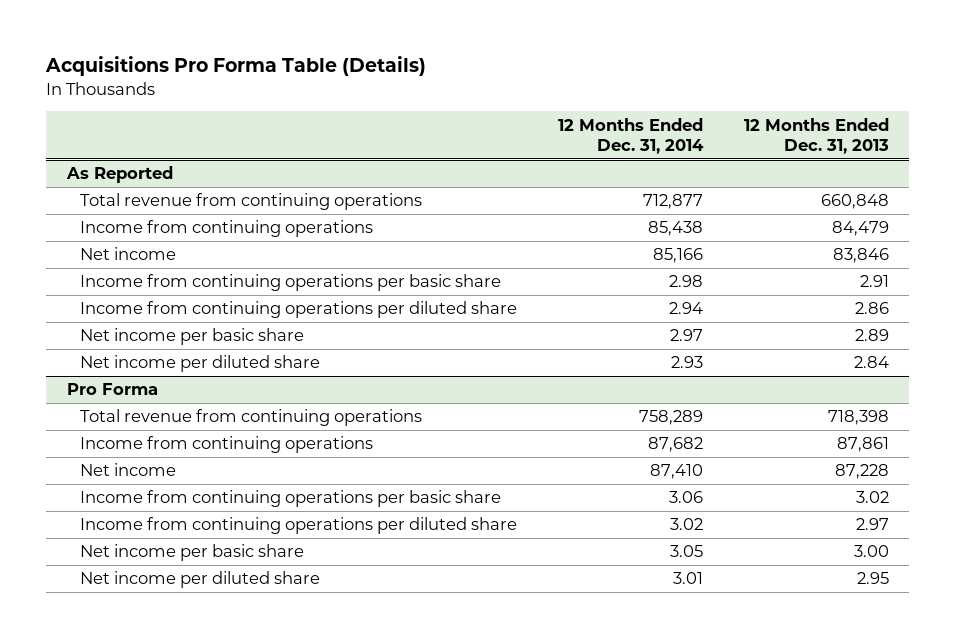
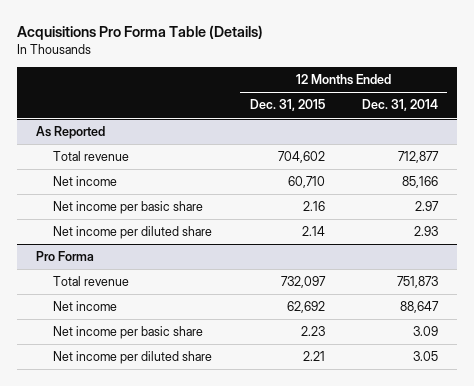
- | 12 Months Ended Dec. 31, 2014 | 12 Months Ended Dec. 31, 2013
+ | 12 Months Ended Dec. 31, 2015 | 12 Months Ended Dec. 31, 2014
@ As Reported
- Total revenue from continuing operations | 712,877 | 660,848
- Income from continuing operations | 85,438 | 84,479
+ Total revenue | 704,602 | 712,877
- Income from continuing operations per basic share | 2.98 | 2.91
- Income from continuing operations per diluted share | 2.94 | 2.86
@ Pro Forma
- Total revenue from continuing operations | 758,289 | 718,398
- Income from continuing operations | 87,682 | 87,861
- Net income | 87,410 | 87,228
- Income from continuing operations per basic share | 3.06 | 3.02
- Income from continuing operations per diluted share | 3.02 | 2.97
- Net income per basic share | 3.05 | 3.00
- Net income per diluted share | 3.01 | 2.95
+ Total revenue | 732,097 | 751,873
+ Net income | 62,692 | 88,647
+ Net income per basic share | 2.23 | 3.09
+ Net income per diluted share | 2.21 | 3.05

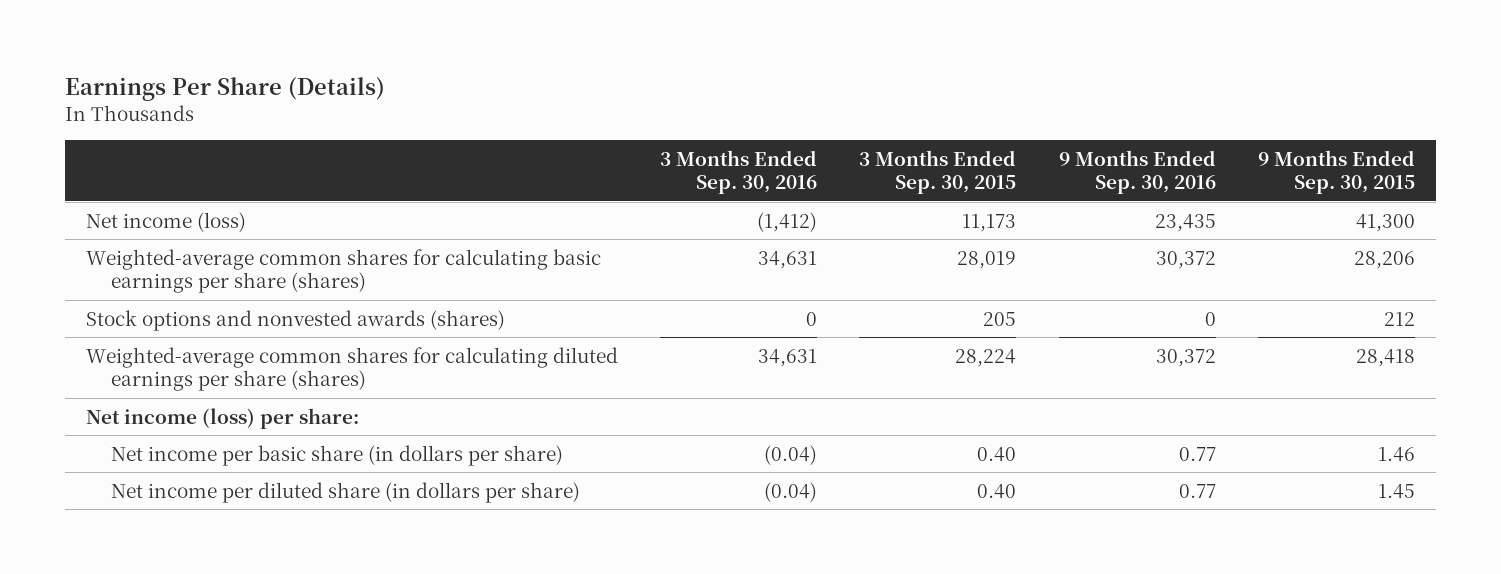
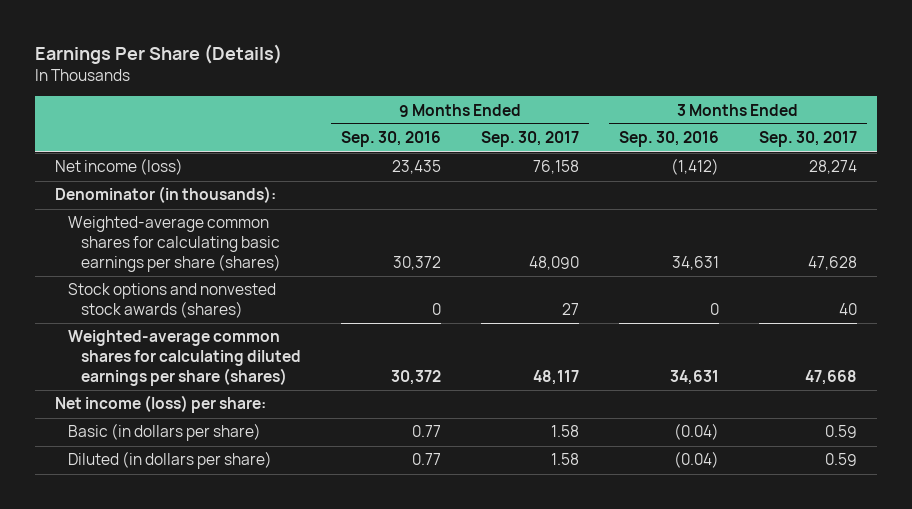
- | 3 Months Ended Sep. 30, 2016 | 3 Months Ended Sep. 30, 2015 | 9 Months Ended Sep. 30, 2016 | 9 Months Ended Sep. 30, 2015
+ | 9 Months Ended Sep. 30, 2016 | 9 Months Ended Sep. 30, 2017 | 3 Months Ended Sep. 30, 2016 | 3 Months Ended Sep. 30, 2017
+ Denominator (in thousands):
- Stock options and nonvested awards (shares) | 0 | 205 | 0 | 212
+ Stock options and nonvested stock awards (shares) | 0 | 27 | 0 | 40
- Net income per basic share (in dollars per share) | (0.04) | 0.40 | 0.77 | 1.46
- Net income per diluted share (in dollars per share) | (0.04) | 0.40 | 0.77 | 1.45
+ Basic (in dollars per share) | 0.77 | 1.58 | (0.04) | 0.59
+ Diluted (in dollars per share) | 0.77 | 1.58 | (0.04) | 0.59

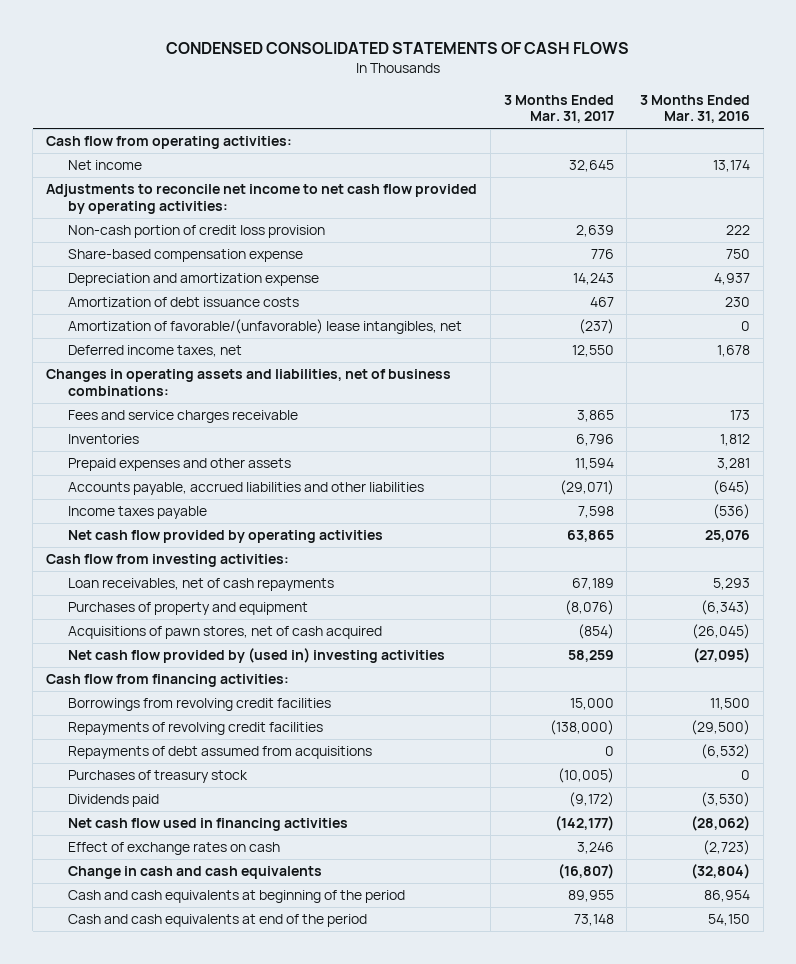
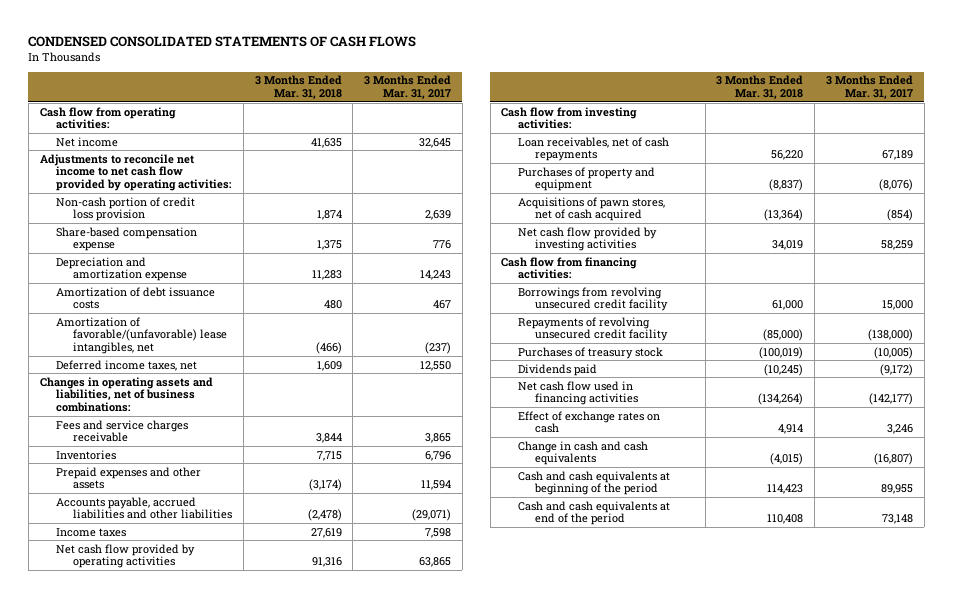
- | 3 Months Ended Mar. 31, 2017 | 3 Months Ended Mar. 31, 2016
+ | 3 Months Ended Mar. 31, 2018 | 3 Months Ended Mar. 31, 2017
- Income taxes payable | 7,598 | (536)
+ Income taxes | 27,619 | 7,598
- Net cash flow provided by (used in) investing activities | 58,259 | (27,095)
+ Net cash flow provided by investing activities | 34,019 | 58,259
- Borrowings from revolving credit facilities | 15,000 | 11,500
- Repayments of revolving credit facilities | (138,000) | (29,500)
- Repayments of debt assumed from acquisitions | 0 | (6,532)
+ Borrowings from revolving unsecured credit facility | 61,000 | 15,000
+ Repayments of revolving unsecured credit facility | (85,000) | (138,000)

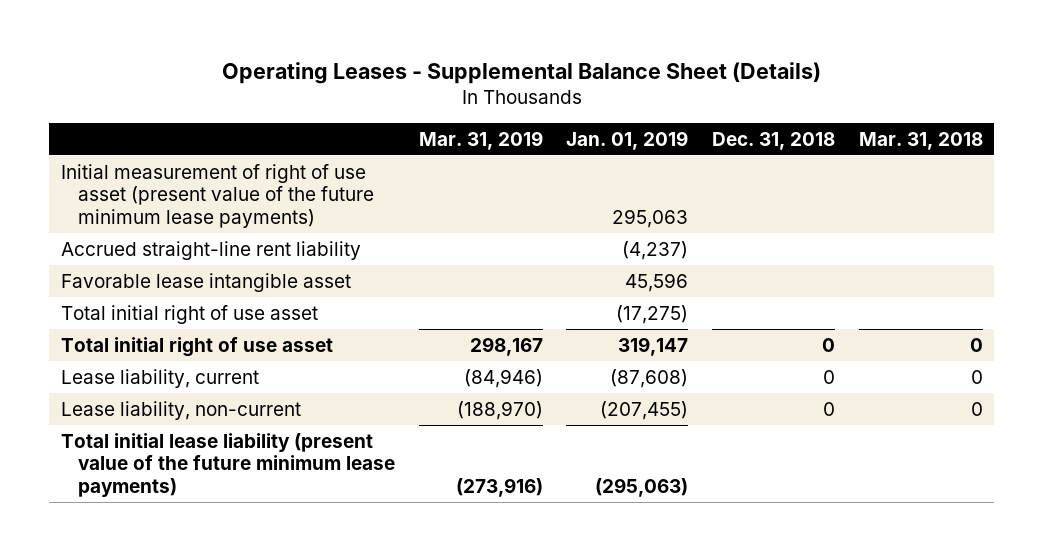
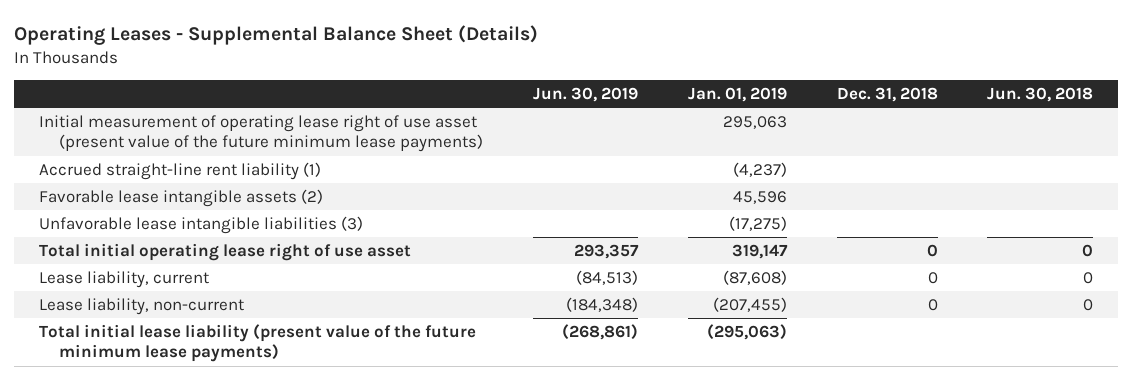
- | Mar. 31, 2019 | Jan. 01, 2019 | Dec. 31, 2018 | Mar. 31, 2018
+ | Jun. 30, 2019 | Jan. 01, 2019 | Dec. 31, 2018 | Jun. 30, 2018
- Initial measurement of right of use asset (present value of the future minimum lease payments) | | 295,063 | |
- Accrued straight-line rent liability | | (4,237) | |
- Favorable lease intangible asset | | 45,596 | |
- Total initial right of use asset | | (17,275) | |
- Total initial right of use asset | 298,167 | 319,147 | 0 | 0
+ Initial measurement of operating lease right of use asset (present value of the future minimum lease payments) | | 295,063 | |
+ Accrued straight-line rent liability (1) | | (4,237) | |
+ Favorable lease intangible assets (2) | | 45,596 | |
+ Unfavorable lease intangible liabilities (3) | | (17,275) | |
+ Total initial operating lease right of use asset | 293,357 | 319,147 | 0 | 0

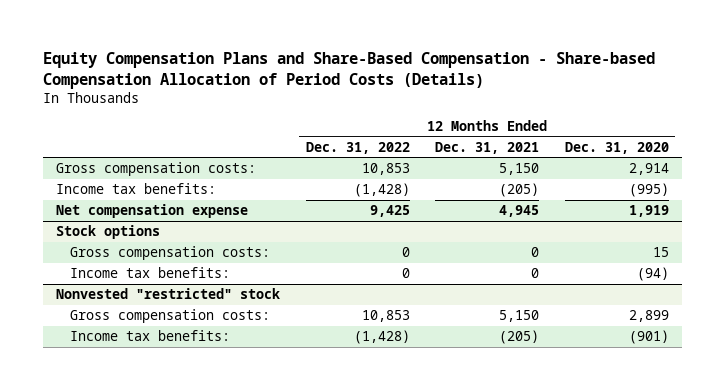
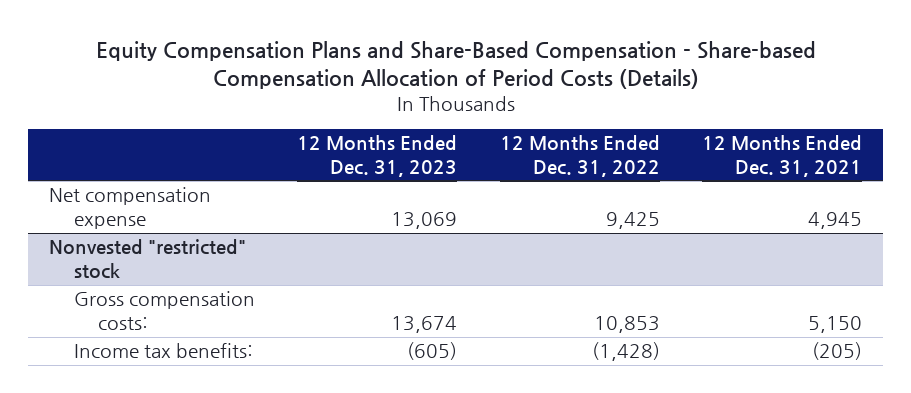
- | 12 Months Ended Dec. 31, 2022 | 12 Months Ended Dec. 31, 2021 | 12 Months Ended Dec. 31, 2020
+ | 12 Months Ended Dec. 31, 2023 | 12 Months Ended Dec. 31, 2022 | 12 Months Ended Dec. 31, 2021
- Gross compensation costs: | 10,853 | 5,150 | 2,914
- Income tax benefits: | (1,428) | (205) | (995)
- Stock options
- Gross compensation costs: | 0 | 0 | 15
- Income tax benefits: | 0 | 0 | (94)

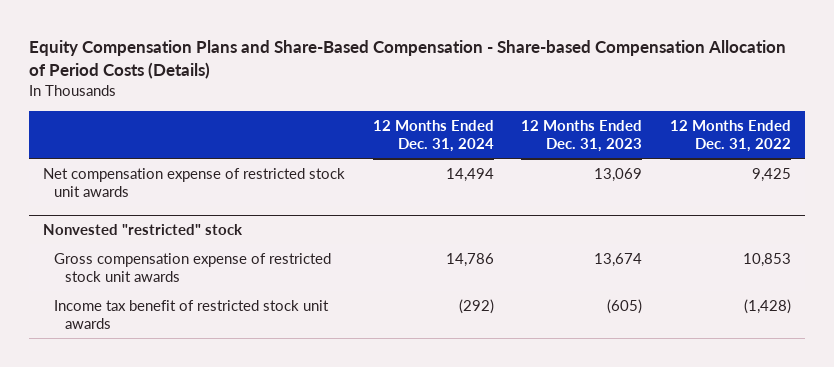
- | 12 Months Ended Dec. 31, 2023 | 12 Months Ended Dec. 31, 2022 | 12 Months Ended Dec. 31, 2021
+ | 12 Months Ended Dec. 31, 2024 | 12 Months Ended Dec. 31, 2023 | 12 Months Ended Dec. 31, 2022
- Net compensation expense | 13,069 | 9,425 | 4,945
+ Net compensation expense of restricted stock unit awards | 14,494 | 13,069 | 9,425
@ Nonvested "restricted" stock
- Gross compensation costs: | 13,674 | 10,853 | 5,150
- Income tax benefits: | (605) | (1,428) | (205)
+ Gross compensation expense of restricted stock unit awards | 14,786 | 13,674 | 10,853
+ Income tax benefit of restricted stock unit awards | (292) | (605) | (1,428)

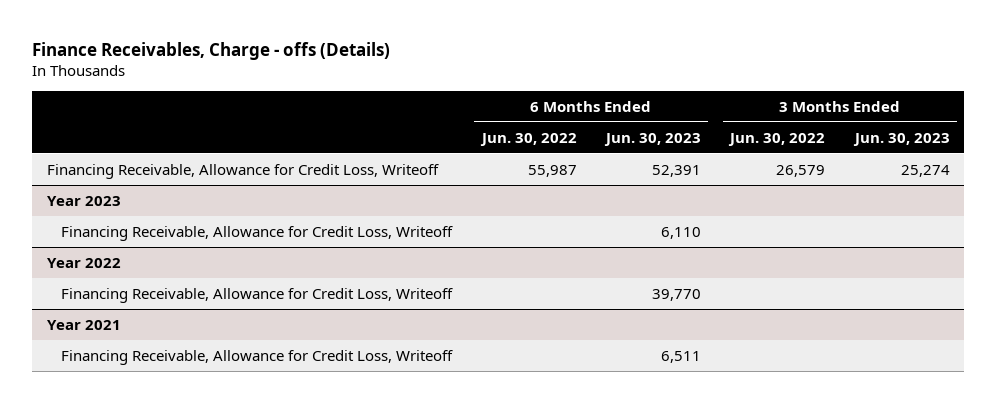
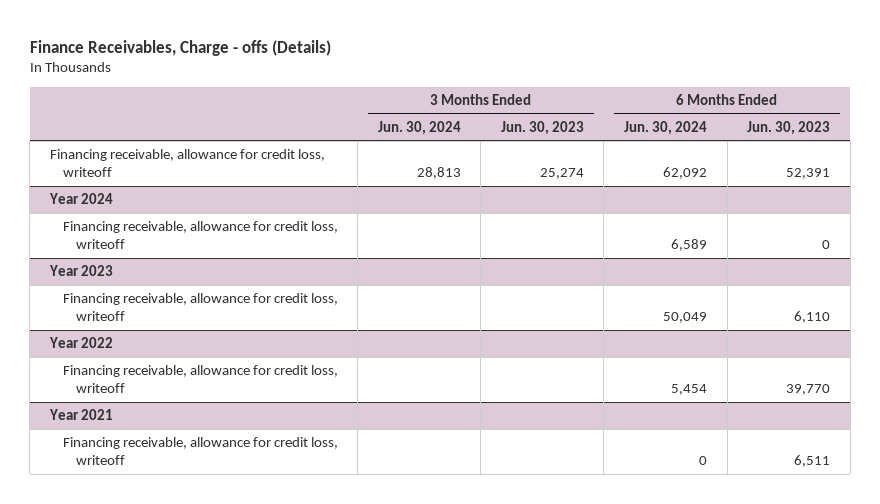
- | 6 Months Ended Jun. 30, 2022 | 6 Months Ended Jun. 30, 2023 | 3 Months Ended Jun. 30, 2022 | 3 Months Ended Jun. 30, 2023
+ | 3 Months Ended Jun. 30, 2024 | 3 Months Ended Jun. 30, 2023 | 6 Months Ended Jun. 30, 2024 | 6 Months Ended Jun. 30, 2023
- Financing Receivable, Allowance for Credit Loss, Writeoff | 55,987 | 52,391 | 26,579 | 25,274
+ Financing receivable, allowance for credit loss, writeoff | 28,813 | 25,274 | 62,092 | 52,391
+ Year 2024
+ Financing receivable, allowance for credit loss, writeoff | | | 6,589 | 0
@ Year 2023
- Financing Receivable, Allowance for Credit Loss, Writeoff | | 6,110 | |
+ Financing receivable, allowance for credit loss, writeoff | | | 50,049 | 6,110
@ Year 2022
- Financing Receivable, Allowance for Credit Loss, Writeoff | | 39,770 | |
+ Financing receivable, allowance for credit loss, writeoff | | | 5,454 | 39,770
@ Year 2021
- Financing Receivable, Allowance for Credit Loss, Writeoff | | 6,511 | |
+ Financing receivable, allowance for credit loss, writeoff | | | 0 | 6,511

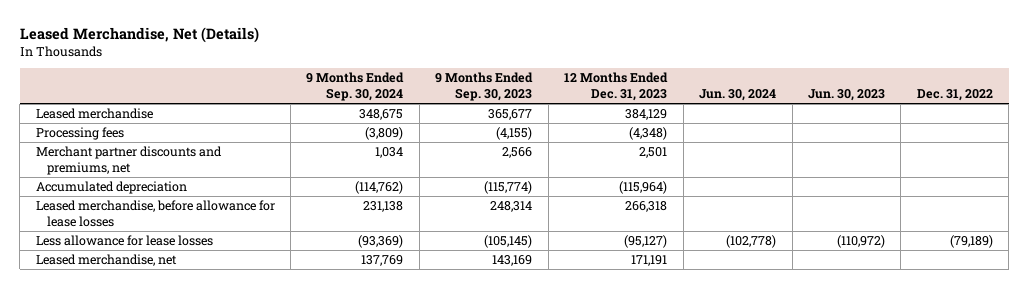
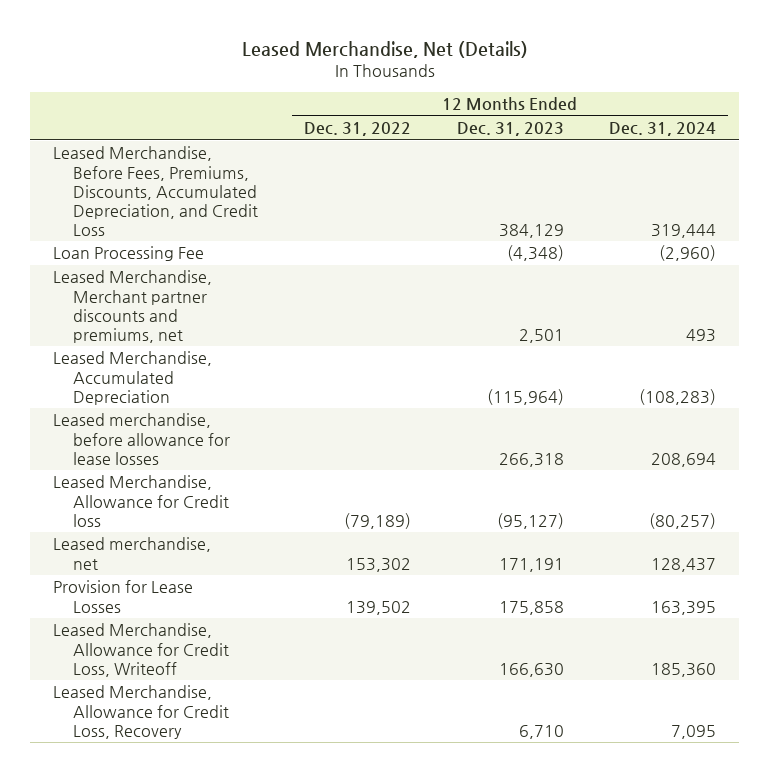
- | 9 Months Ended Sep. 30, 2024 | 9 Months Ended Sep. 30, 2023 | 12 Months Ended Dec. 31, 2023 | Jun. 30, 2024 | Jun. 30, 2023 | Dec. 31, 2022
+ | 12 Months Ended Dec. 31, 2022 | 12 Months Ended Dec. 31, 2023 | 12 Months Ended Dec. 31, 2024
- Leased merchandise | 348,675 | 365,677 | 384,129 | | |
- Processing fees | (3,809) | (4,155) | (4,348) | | |
- Merchant partner discounts and premiums, net | 1,034 | 2,566 | 2,501 | | |
- Accumulated depreciation | (114,762) | (115,774) | (115,964) | | |
+ Leased Merchandise, Before Fees, Premiums, Discounts, Accumulated Depreciation, and Credit Loss | | 384,129 | 319,444
+ Loan Processing Fee | | (4,348) | (2,960)
+ Leased Merchandise, Merchant partner discounts and premiums, net | | 2,501 | 493
+ Leased Merchandise, Accumulated Depreciation | | (115,964) | (108,283)
- Less allowance for lease losses | (93,369) | (105,145) | (95,127) | (102,778) | (110,972) | (79,189)
+ Leased Merchandise, Allowance for Credit loss | (79,189) | (95,127) | (80,257)
+ Provision for Lease Losses | 139,502 | 175,858 | 163,395
+ Leased Merchandise, Allowance for Credit Loss, Writeoff | | 166,630 | 185,360
+ Leased Merchandise, Allowance for Credit Loss, Recovery | | 6,710 | 7,095

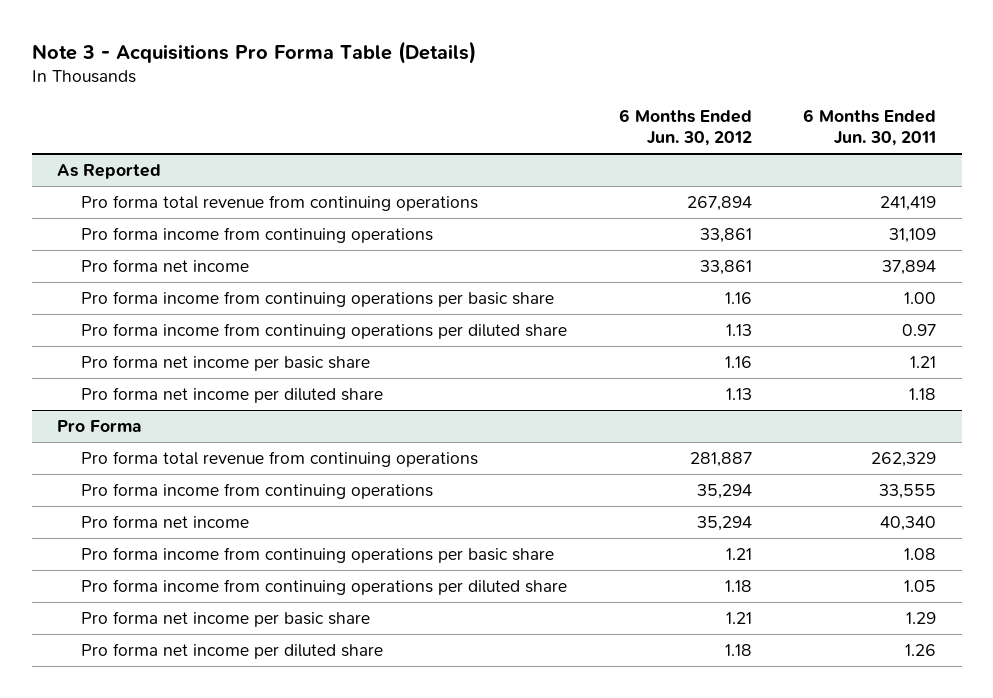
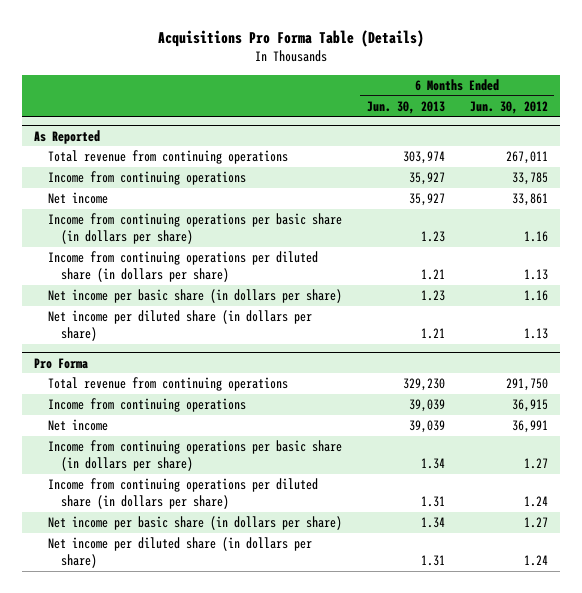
- Note 3 - Acquisitions Pro Forma Table (Details)
+ Acquisitions Pro Forma Table (Details)
- | 6 Months Ended Jun. 30, 2012 | 6 Months Ended Jun. 30, 2011
+ | 6 Months Ended Jun. 30, 2013 | 6 Months Ended Jun. 30, 2012
@ As Reported
- Pro forma total revenue from continuing operations | 267,894 | 241,419
- Pro forma income from continuing operations | 33,861 | 31,109
- Pro forma net income | 33,861 | 37,894
- Pro forma income from continuing operations per basic share | 1.16 | 1.00
- Pro forma income from continuing operations per diluted share | 1.13 | 0.97
- Pro forma net income per basic share | 1.16 | 1.21
- Pro forma net income per diluted share | 1.13 | 1.18
+ Total revenue from continuing operations | 303,974 | 267,011
+ Income from continuing operations | 35,927 | 33,785
+ Net income | 35,927 | 33,861
+ Income from continuing operations per basic share (in dollars per share) | 1.23 | 1.16
+ Income from continuing operations per diluted share (in dollars per share) | 1.21 | 1.13
+ Net income per basic share (in dollars per share) | 1.23 | 1.16
+ Net income per diluted share (in dollars per share) | 1.21 | 1.13
@ Pro Forma
- Pro forma total revenue from continuing operations | 281,887 | 262,329
- Pro forma income from continuing operations | 35,294 | 33,555
- Pro forma net income | 35,294 | 40,340
- Pro forma income from continuing operations per basic share | 1.21 | 1.08
- Pro forma income from continuing operations per diluted share | 1.18 | 1.05
- Pro forma net income per basic share | 1.21 | 1.29
- Pro forma net income per diluted share | 1.18 | 1.26
+ Total revenue from continuing operations | 329,230 | 291,750
+ Income from continuing operations | 39,039 | 36,915
+ Net income | 39,039 | 36,991
+ Income from continuing operations per basic share (in dollars per share) | 1.34 | 1.27
+ Income from continuing operations per diluted share (in dollars per share) | 1.31 | 1.24
+ Net income per basic share (in dollars per share) | 1.34 | 1.27
+ Net income per diluted share (in dollars per share) | 1.31 | 1.24

